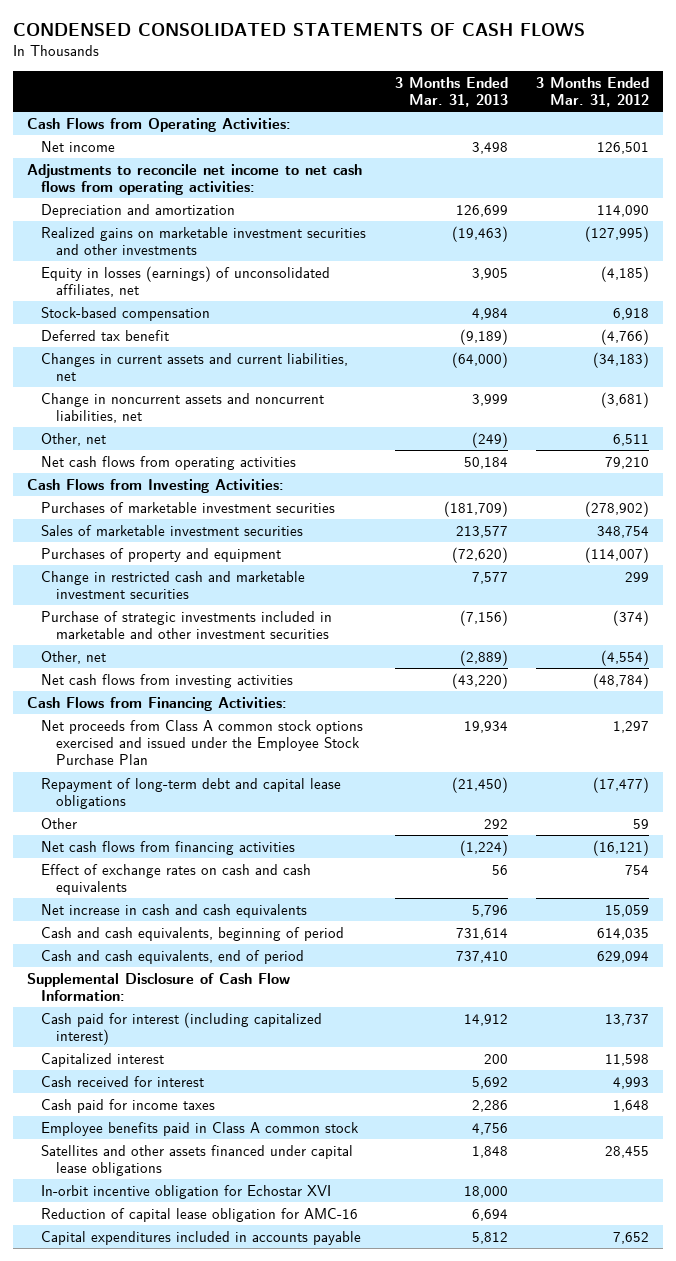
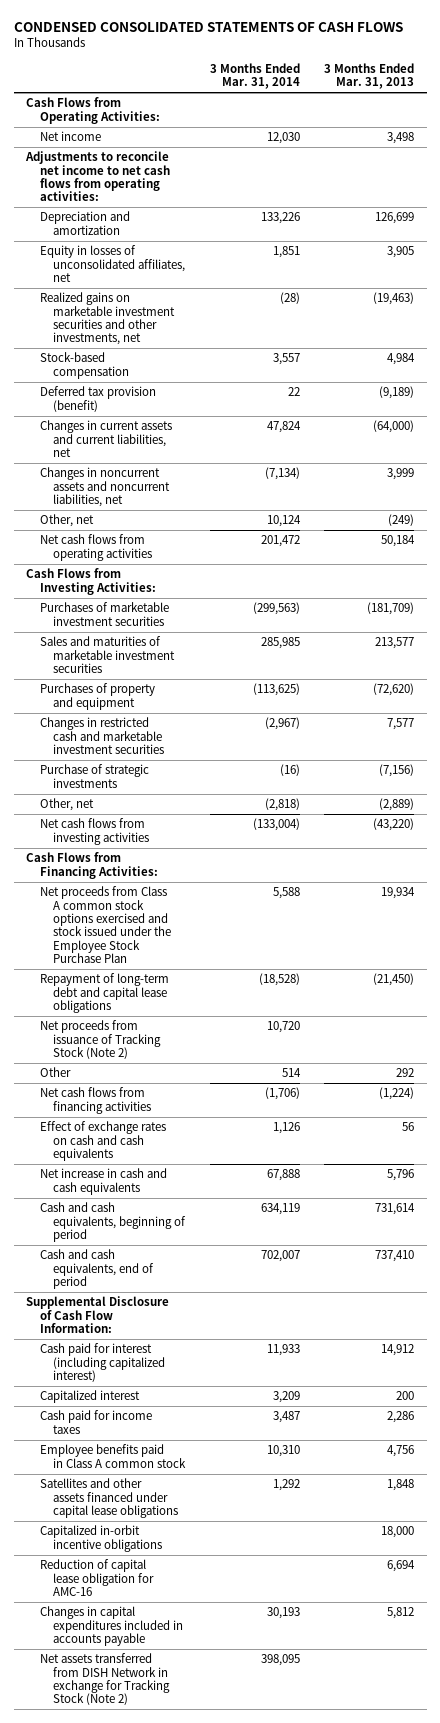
- | 3 Months Ended Mar. 31, 2013 | 3 Months Ended Mar. 31, 2012
+ | 3 Months Ended Mar. 31, 2014 | 3 Months Ended Mar. 31, 2013
- Realized gains on marketable investment securities and other investments | (19,463) | (127,995)
- Equity in losses (earnings) of unconsolidated affiliates, net | 3,905 | (4,185)
+ Equity in losses of unconsolidated affiliates, net | 1,851 | 3,905
+ Realized gains on marketable investment securities and other investments, net | (28) | (19,463)
- Deferred tax benefit | (9,189) | (4,766)
+ Deferred tax provision (benefit) | 22 | (9,189)
- Change in noncurrent assets and noncurrent liabilities, net | 3,999 | (3,681)
+ Changes in noncurrent assets and noncurrent liabilities, net | (7,134) | 3,999
- Sales of marketable investment securities | 213,577 | 348,754
+ Sales and maturities of marketable investment securities | 285,985 | 213,577
- Change in restricted cash and marketable investment securities | 7,577 | 299
- Purchase of strategic investments included in marketable and other investment securities | (7,156) | (374)
+ Changes in restricted cash and marketable investment securities | (2,967) | 7,577
+ Purchase of strategic investments | (16) | (7,156)
- Net proceeds from Class A common stock options exercised and issued under the Employee Stock Purchase Plan | 19,934 | 1,297
+ Net proceeds from Class A common stock options exercised and stock issued under the Employee Stock Purchase Plan | 5,588 | 19,934
+ Net proceeds from issuance of Tracking Stock (Note 2) | 10,720 |
- Cash received for interest | 5,692 | 4,993
- In-orbit incentive obligation for Echostar XVI | 18,000 |
+ Capitalized in-orbit incentive obligations | | 18,000
- Capital expenditures included in accounts payable | 5,812 | 7,652
+ Changes in capital expenditures included in accounts payable | 30,193 | 5,812
+ Net assets transferred from DISH Network in exchange for Tracking Stock (Note 2) | 398,095 |

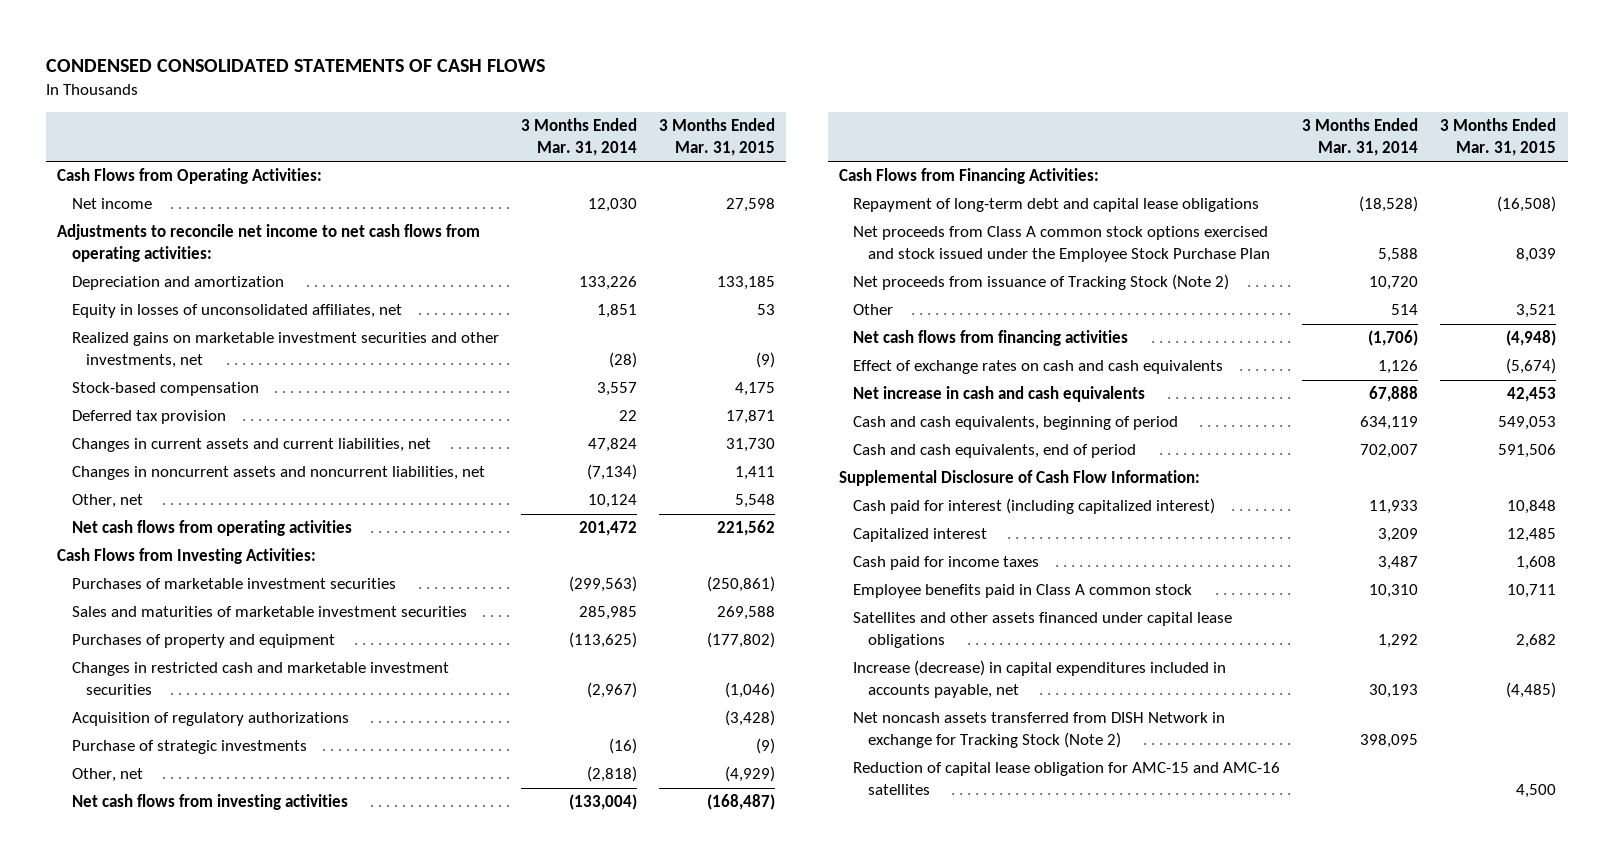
- | 3 Months Ended Mar. 31, 2014 | 3 Months Ended Mar. 31, 2013
+ | 3 Months Ended Mar. 31, 2014 | 3 Months Ended Mar. 31, 2015
- Deferred tax provision (benefit) | 22 | (9,189)
+ Deferred tax provision | 22 | 17,871
+ Acquisition of regulatory authorizations | | (3,428)
moved down: Net proceeds from Class A common stock options exercised and stock issued under the Employee Stock Purchase Plan | 5,588 | 8,039
- Capitalized in-orbit incentive obligations | | 18,000
- Reduction of capital lease obligation for AMC-16 | | 6,694
- Changes in capital expenditures included in accounts payable | 30,193 | 5,812
- Net assets transferred from DISH Network in exchange for Tracking Stock (Note 2) | 398,095 |
+ Increase (decrease) in capital expenditures included in accounts payable, net | 30,193 | (4,485)
+ Net noncash assets transferred from DISH Network in exchange for Tracking Stock (Note 2) | 398,095 |
+ Reduction of capital lease obligation for AMC-15 and AMC-16 satellites | | 4,500

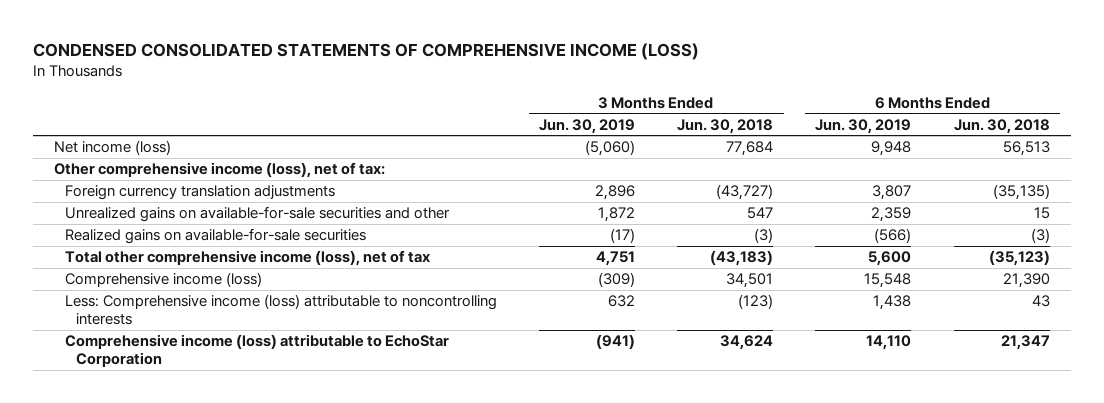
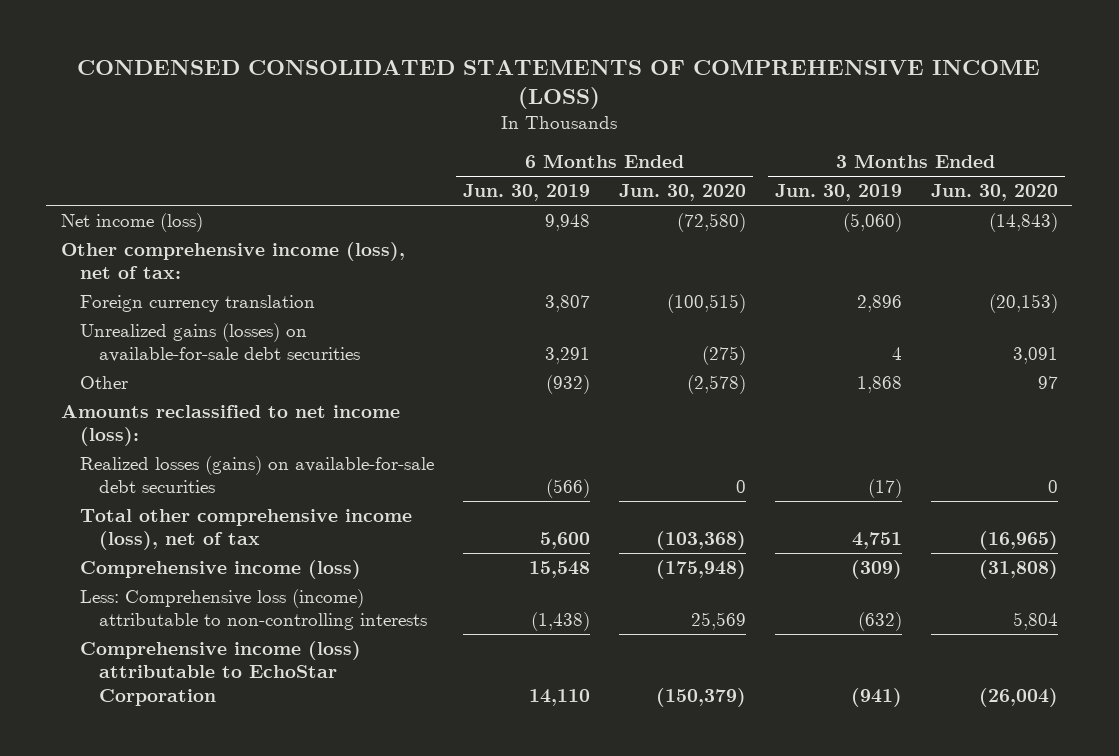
- | 3 Months Ended Jun. 30, 2019 | 3 Months Ended Jun. 30, 2018 | 6 Months Ended Jun. 30, 2019 | 6 Months Ended Jun. 30, 2018
+ | 6 Months Ended Jun. 30, 2019 | 6 Months Ended Jun. 30, 2020 | 3 Months Ended Jun. 30, 2019 | 3 Months Ended Jun. 30, 2020
- Foreign currency translation adjustments | 2,896 | (43,727) | 3,807 | (35,135)
- Unrealized gains on available-for-sale securities and other | 1,872 | 547 | 2,359 | 15
- Realized gains on available-for-sale securities | (17) | (3) | (566) | (3)
+ Foreign currency translation | 3,807 | (100,515) | 2,896 | (20,153)
+ Unrealized gains (losses) on available-for-sale debt securities | 3,291 | (275) | 4 | 3,091
+ Other | (932) | (2,578) | 1,868 | 97
+ Amounts reclassified to net income (loss):
+ Realized losses (gains) on available-for-sale debt securities | (566) | 0 | (17) | 0
- Less: Comprehensive income (loss) attributable to noncontrolling interests | 632 | (123) | 1,438 | 43
+ Less: Comprehensive loss (income) attributable to non-controlling interests | (1,438) | 25,569 | (632) | 5,804

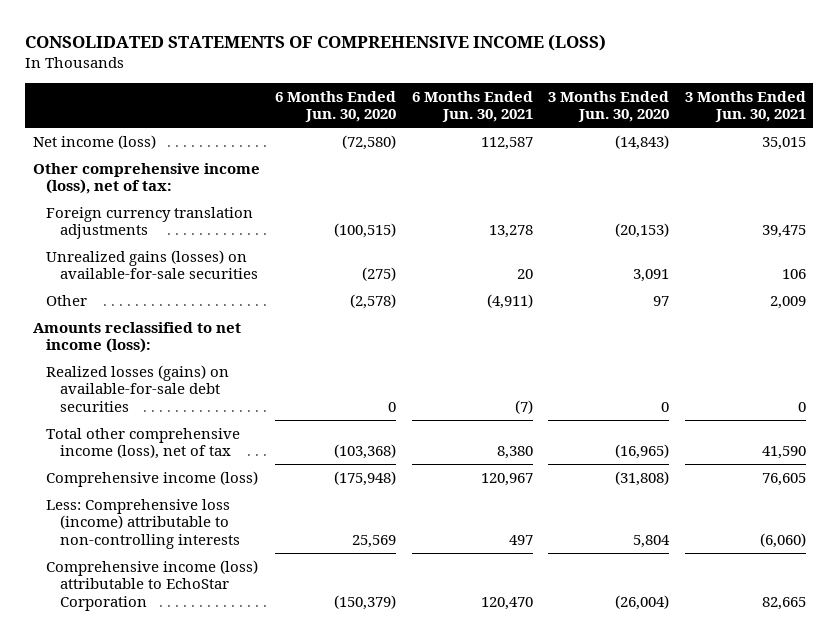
- CONDENSED CONSOLIDATED STATEMENTS OF COMPREHENSIVE INCOME (LOSS)
+ CONSOLIDATED STATEMENTS OF COMPREHENSIVE INCOME (LOSS)
- | 6 Months Ended Jun. 30, 2019 | 6 Months Ended Jun. 30, 2020 | 3 Months Ended Jun. 30, 2019 | 3 Months Ended Jun. 30, 2020
+ | 6 Months Ended Jun. 30, 2020 | 6 Months Ended Jun. 30, 2021 | 3 Months Ended Jun. 30, 2020 | 3 Months Ended Jun. 30, 2021
- Foreign currency translation | 3,807 | (100,515) | 2,896 | (20,153)
- Unrealized gains (losses) on available-for-sale debt securities | 3,291 | (275) | 4 | 3,091
+ Foreign currency translation adjustments | (100,515) | 13,278 | (20,153) | 39,475
+ Unrealized gains (losses) on available-for-sale securities | (275) | 20 | 3,091 | 106

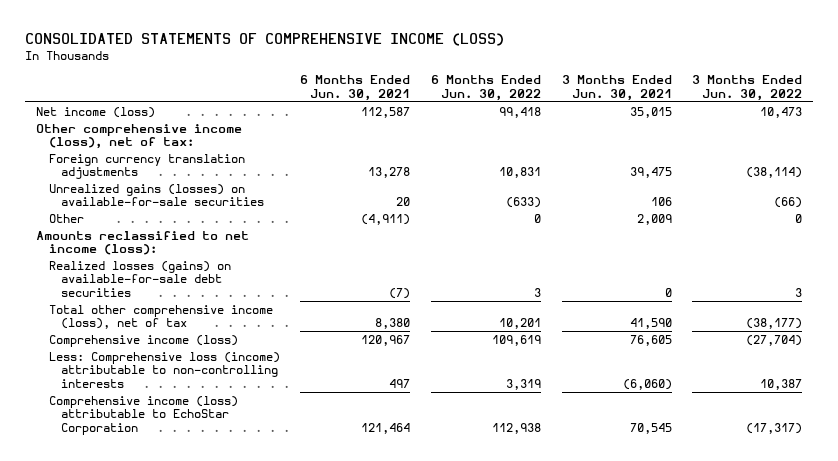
- | 6 Months Ended Jun. 30, 2020 | 6 Months Ended Jun. 30, 2021 | 3 Months Ended Jun. 30, 2020 | 3 Months Ended Jun. 30, 2021
+ | 6 Months Ended Jun. 30, 2021 | 6 Months Ended Jun. 30, 2022 | 3 Months Ended Jun. 30, 2021 | 3 Months Ended Jun. 30, 2022
- Comprehensive income (loss) attributable to EchoStar Corporation | (150,379) | 120,470 | (26,004) | 82,665
+ Comprehensive income (loss) attributable to EchoStar Corporation | 121,464 | 112,938 | 70,545 | (17,317)

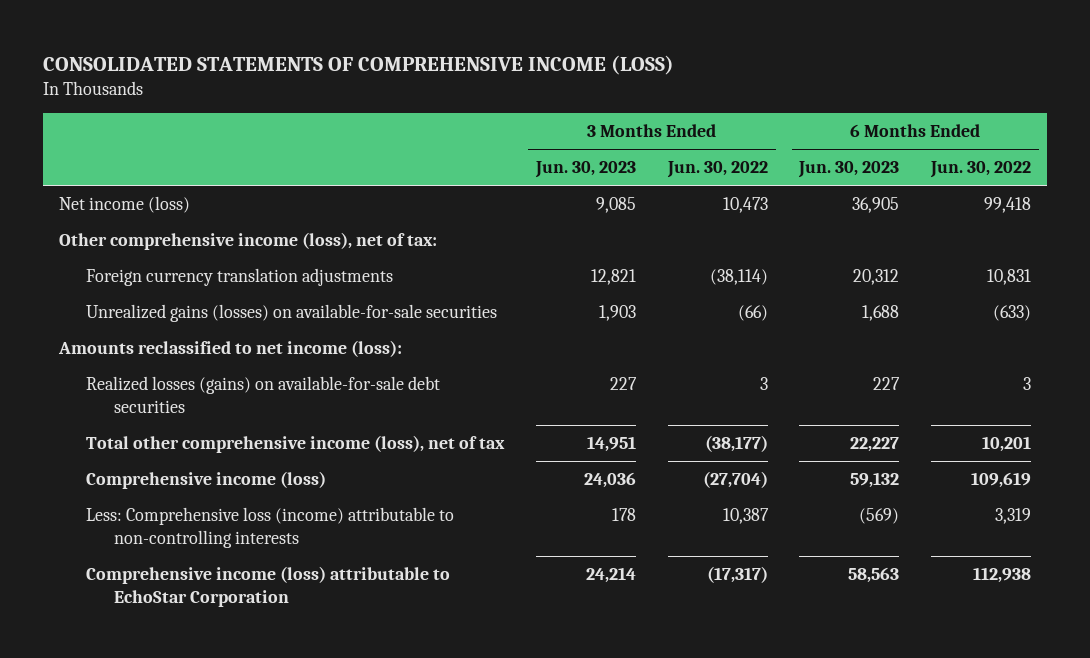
- | 6 Months Ended Jun. 30, 2021 | 6 Months Ended Jun. 30, 2022 | 3 Months Ended Jun. 30, 2021 | 3 Months Ended Jun. 30, 2022
+ | 3 Months Ended Jun. 30, 2023 | 3 Months Ended Jun. 30, 2022 | 6 Months Ended Jun. 30, 2023 | 6 Months Ended Jun. 30, 2022
- Other | (4,911) | 0 | 2,009 | 0

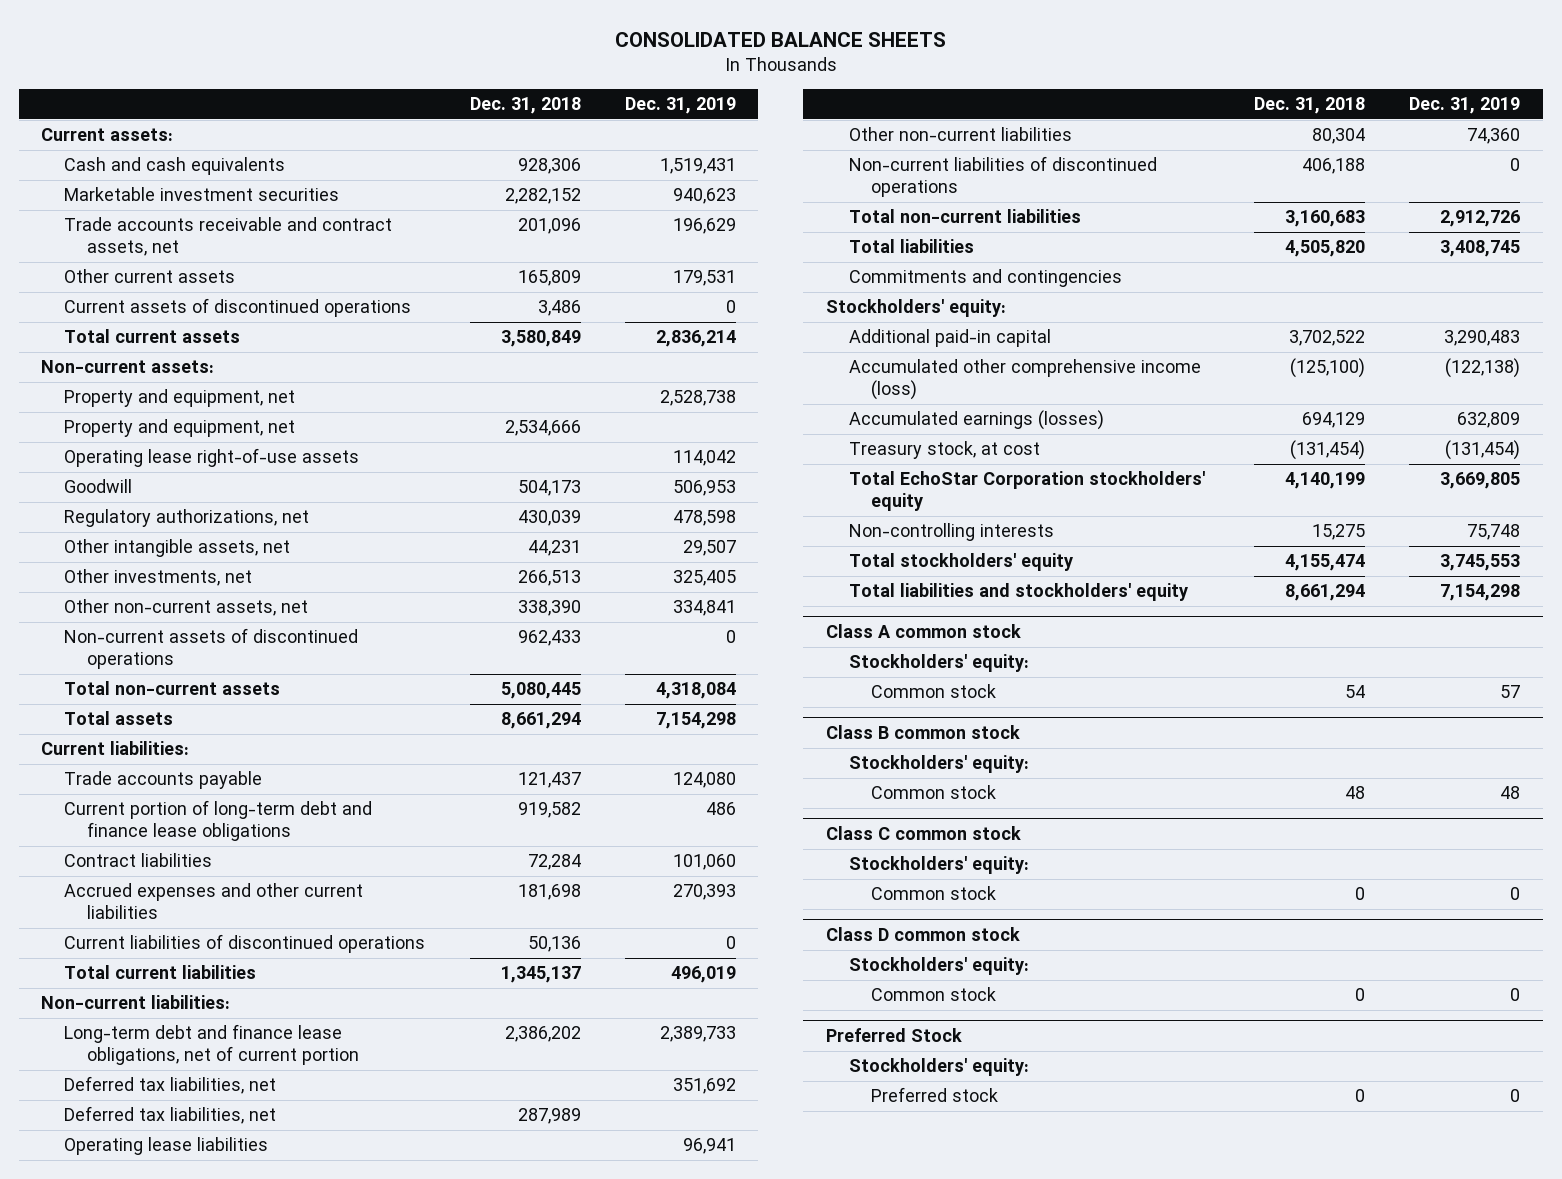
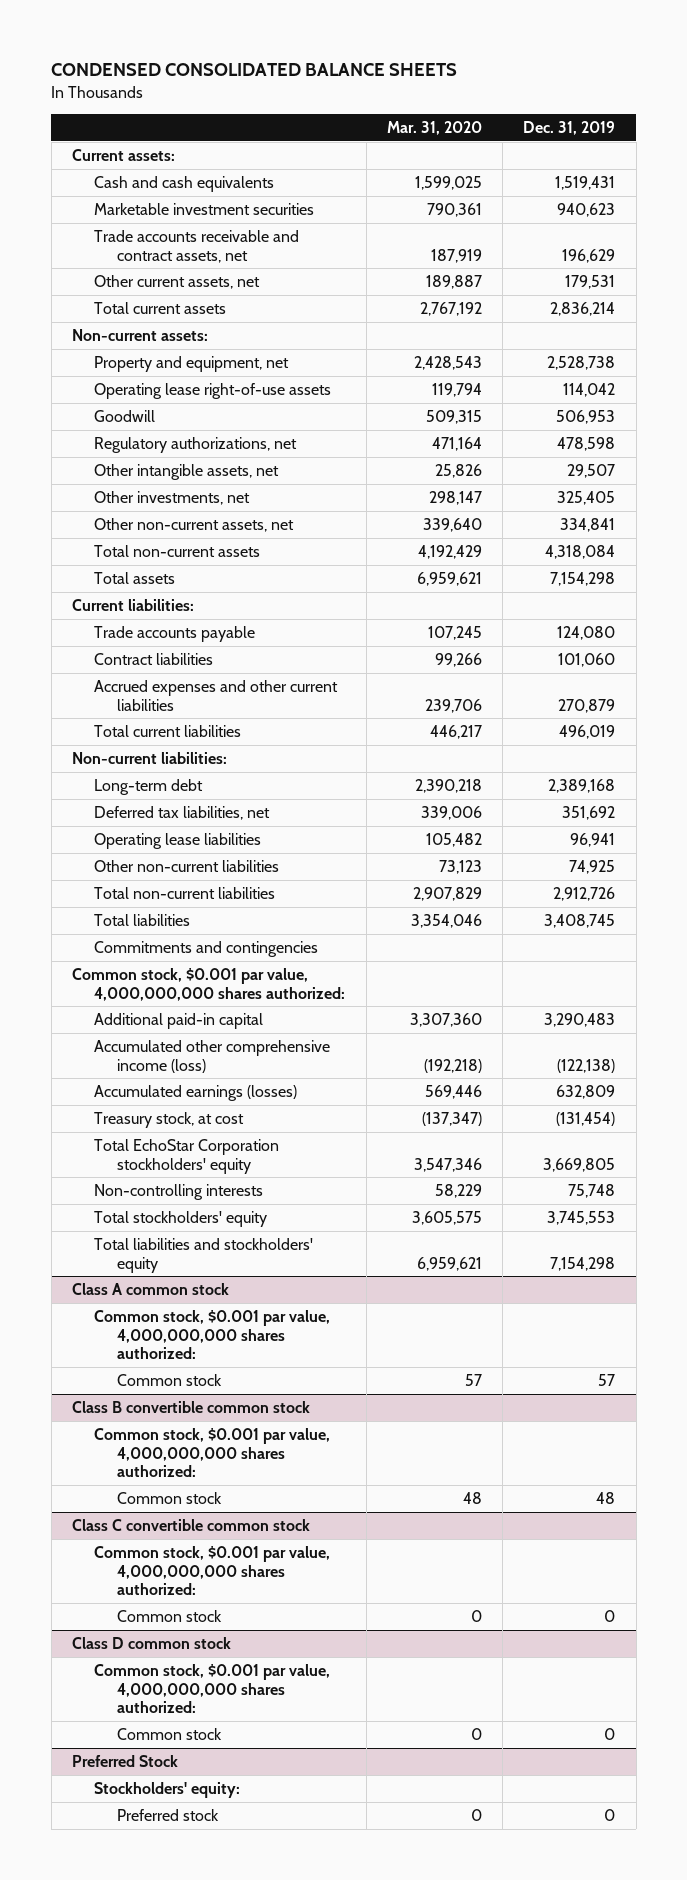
- CONSOLIDATED BALANCE SHEETS
+ CONDENSED CONSOLIDATED BALANCE SHEETS
- | Dec. 31, 2018 | Dec. 31, 2019
+ | Mar. 31, 2020 | Dec. 31, 2019
- Other current assets | 165,809 | 179,531
- Current assets of discontinued operations | 3,486 | 0
+ Other current assets, net | 189,887 | 179,531
- Property and equipment, net | 2,534,666 |
- Non-current assets of discontinued operations | 962,433 | 0
- Current portion of long-term debt and finance lease obligations | 919,582 | 486
- Accrued expenses and other current liabilities | 181,698 | 270,393
- Current liabilities of discontinued operations | 50,136 | 0
+ Accrued expenses and other current liabilities | 239,706 | 270,879
- Long-term debt and finance lease obligations, net of current portion | 2,386,202 | 2,389,733
+ Long-term debt | 2,390,218 | 2,389,168
- Deferred tax liabilities, net | 287,989 |
- Other non-current liabilities | 80,304 | 74,360
- Non-current liabilities of discontinued operations | 406,188 | 0
+ Other non-current liabilities | 73,123 | 74,925
- Stockholders' equity:
+ Common stock, $0.001 par value, 4,000,000,000 shares authorized:
@ Class A common stock
- Stockholders' equity:
+ Common stock, $0.001 par value, 4,000,000,000 shares authorized:
- Class B common stock
- Stockholders' equity:
+ Class B convertible common stock
+ Common stock, $0.001 par value, 4,000,000,000 shares authorized:
- Class C common stock
- Stockholders' equity:
+ Class C convertible common stock
+ Common stock, $0.001 par value, 4,000,000,000 shares authorized:
@ Class D common stock
- Stockholders' equity:
+ Common stock, $0.001 par value, 4,000,000,000 shares authorized:

